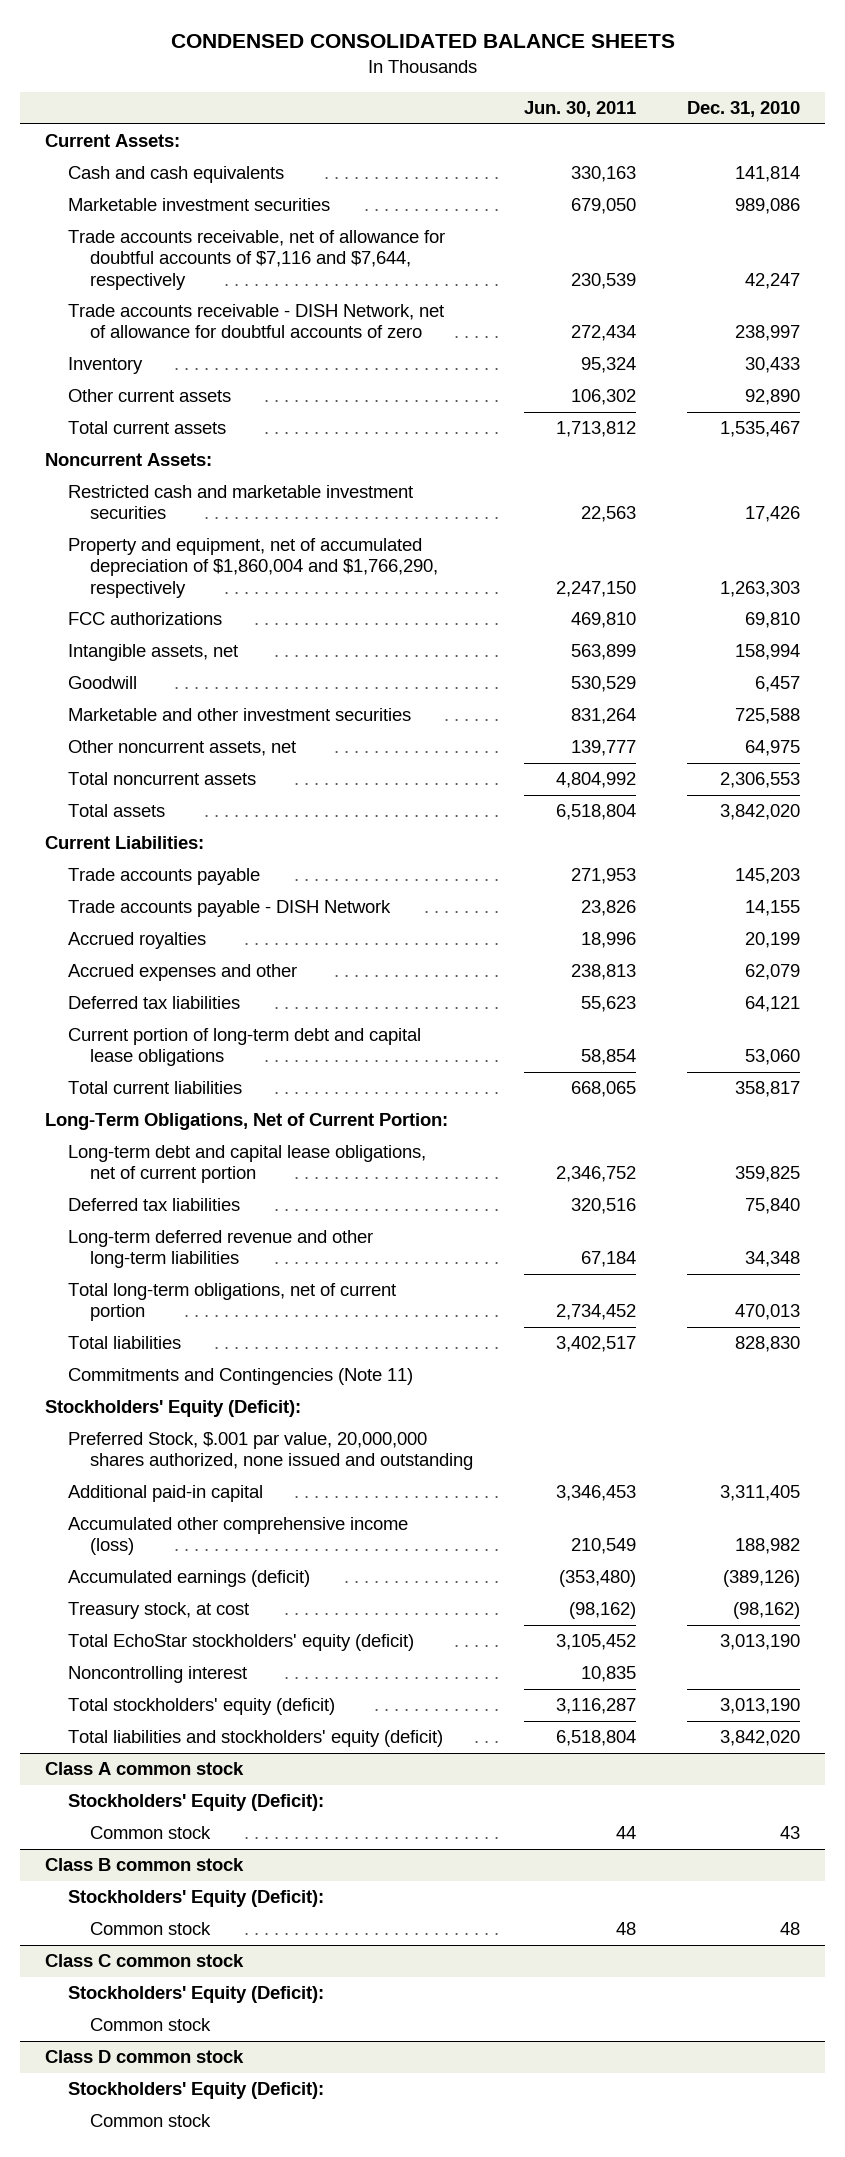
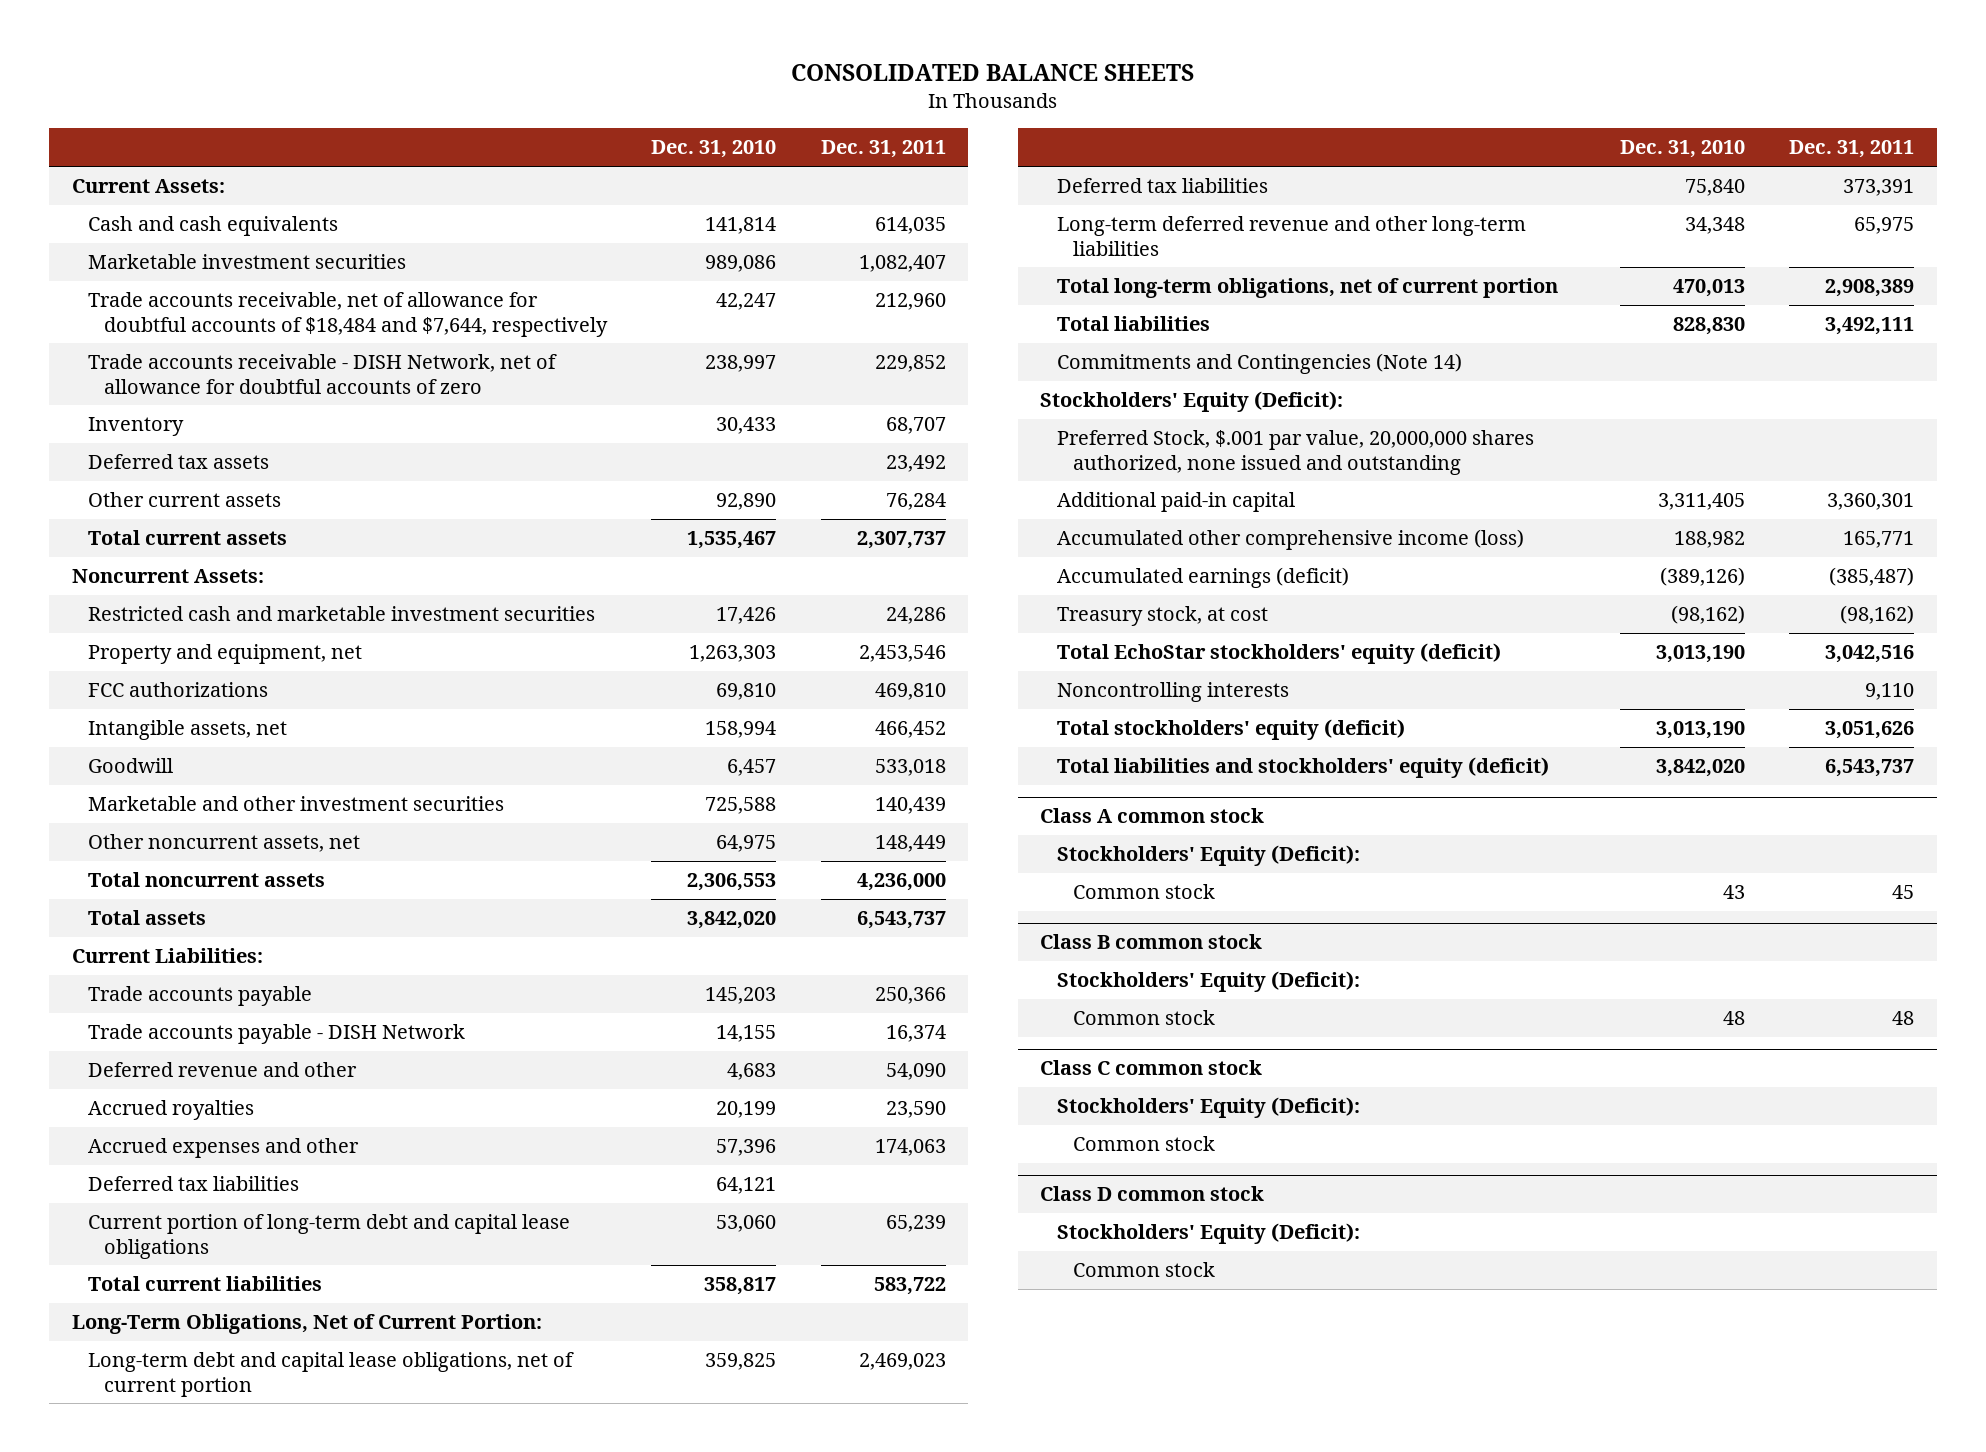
- CONDENSED CONSOLIDATED BALANCE SHEETS
+ CONSOLIDATED BALANCE SHEETS
- | Jun. 30, 2011 | Dec. 31, 2010
+ | Dec. 31, 2010 | Dec. 31, 2011
- Trade accounts receivable, net of allowance for doubtful accounts of $7,116 and $7,644, respectively | 230,539 | 42,247
+ Trade accounts receivable, net of allowance for doubtful accounts of $18,484 and $7,644, respectively | 42,247 | 212,960
+ Deferred tax assets | | 23,492
- Property and equipment, net of accumulated depreciation of $1,860,004 and $1,766,290, respectively | 2,247,150 | 1,263,303
+ Property and equipment, net | 1,263,303 | 2,453,546
+ Deferred revenue and other | 4,683 | 54,090
- Accrued expenses and other | 238,813 | 62,079
+ Accrued expenses and other | 57,396 | 174,063
- Commitments and Contingencies (Note 11)
+ Commitments and Contingencies (Note 14)
- Noncontrolling interest | 10,835 |
+ Noncontrolling interests | | 9,110

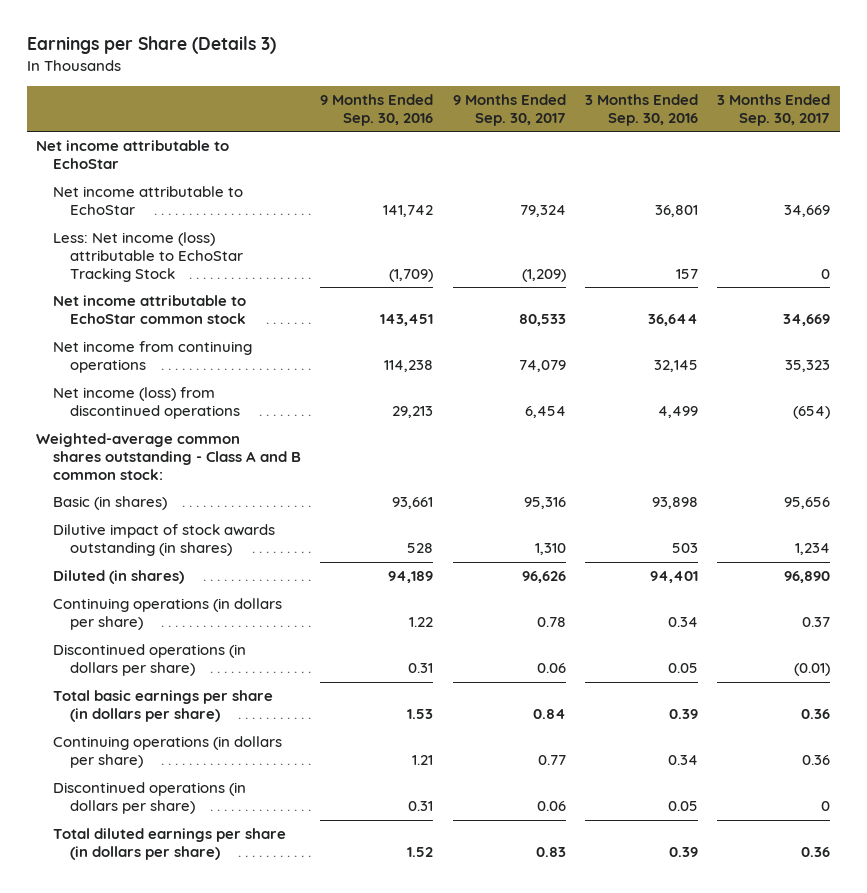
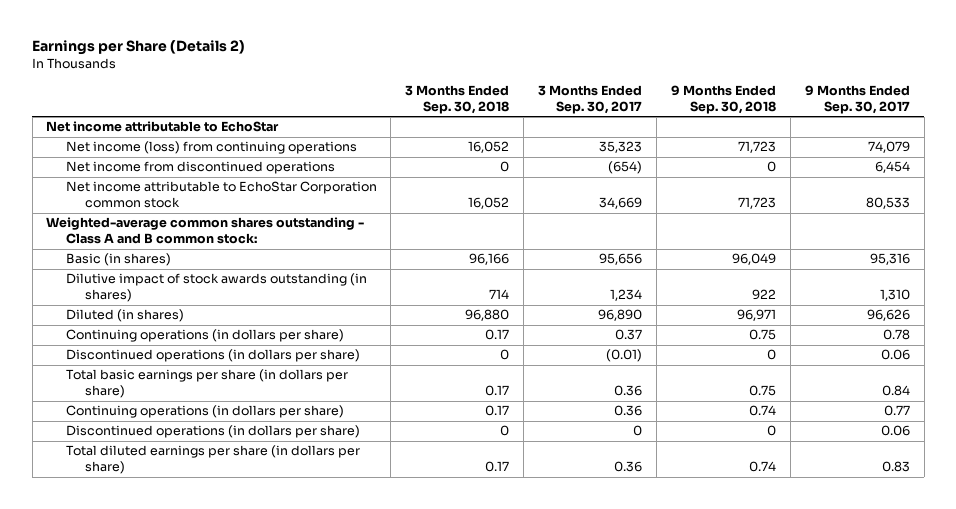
- Earnings per Share (Details 3)
+ Earnings per Share (Details 2)
- | 9 Months Ended Sep. 30, 2016 | 9 Months Ended Sep. 30, 2017 | 3 Months Ended Sep. 30, 2016 | 3 Months Ended Sep. 30, 2017
+ | 3 Months Ended Sep. 30, 2018 | 3 Months Ended Sep. 30, 2017 | 9 Months Ended Sep. 30, 2018 | 9 Months Ended Sep. 30, 2017
- Net income attributable to EchoStar | 141,742 | 79,324 | 36,801 | 34,669
- Less: Net income (loss) attributable to EchoStar Tracking Stock | (1,709) | (1,209) | 157 | 0
- Net income attributable to EchoStar common stock | 143,451 | 80,533 | 36,644 | 34,669
- Net income from continuing operations | 114,238 | 74,079 | 32,145 | 35,323
- Net income (loss) from discontinued operations | 29,213 | 6,454 | 4,499 | (654)
+ Net income (loss) from continuing operations | 16,052 | 35,323 | 71,723 | 74,079
+ Net income from discontinued operations | 0 | (654) | 0 | 6,454
+ Net income attributable to EchoStar Corporation common stock | 16,052 | 34,669 | 71,723 | 80,533

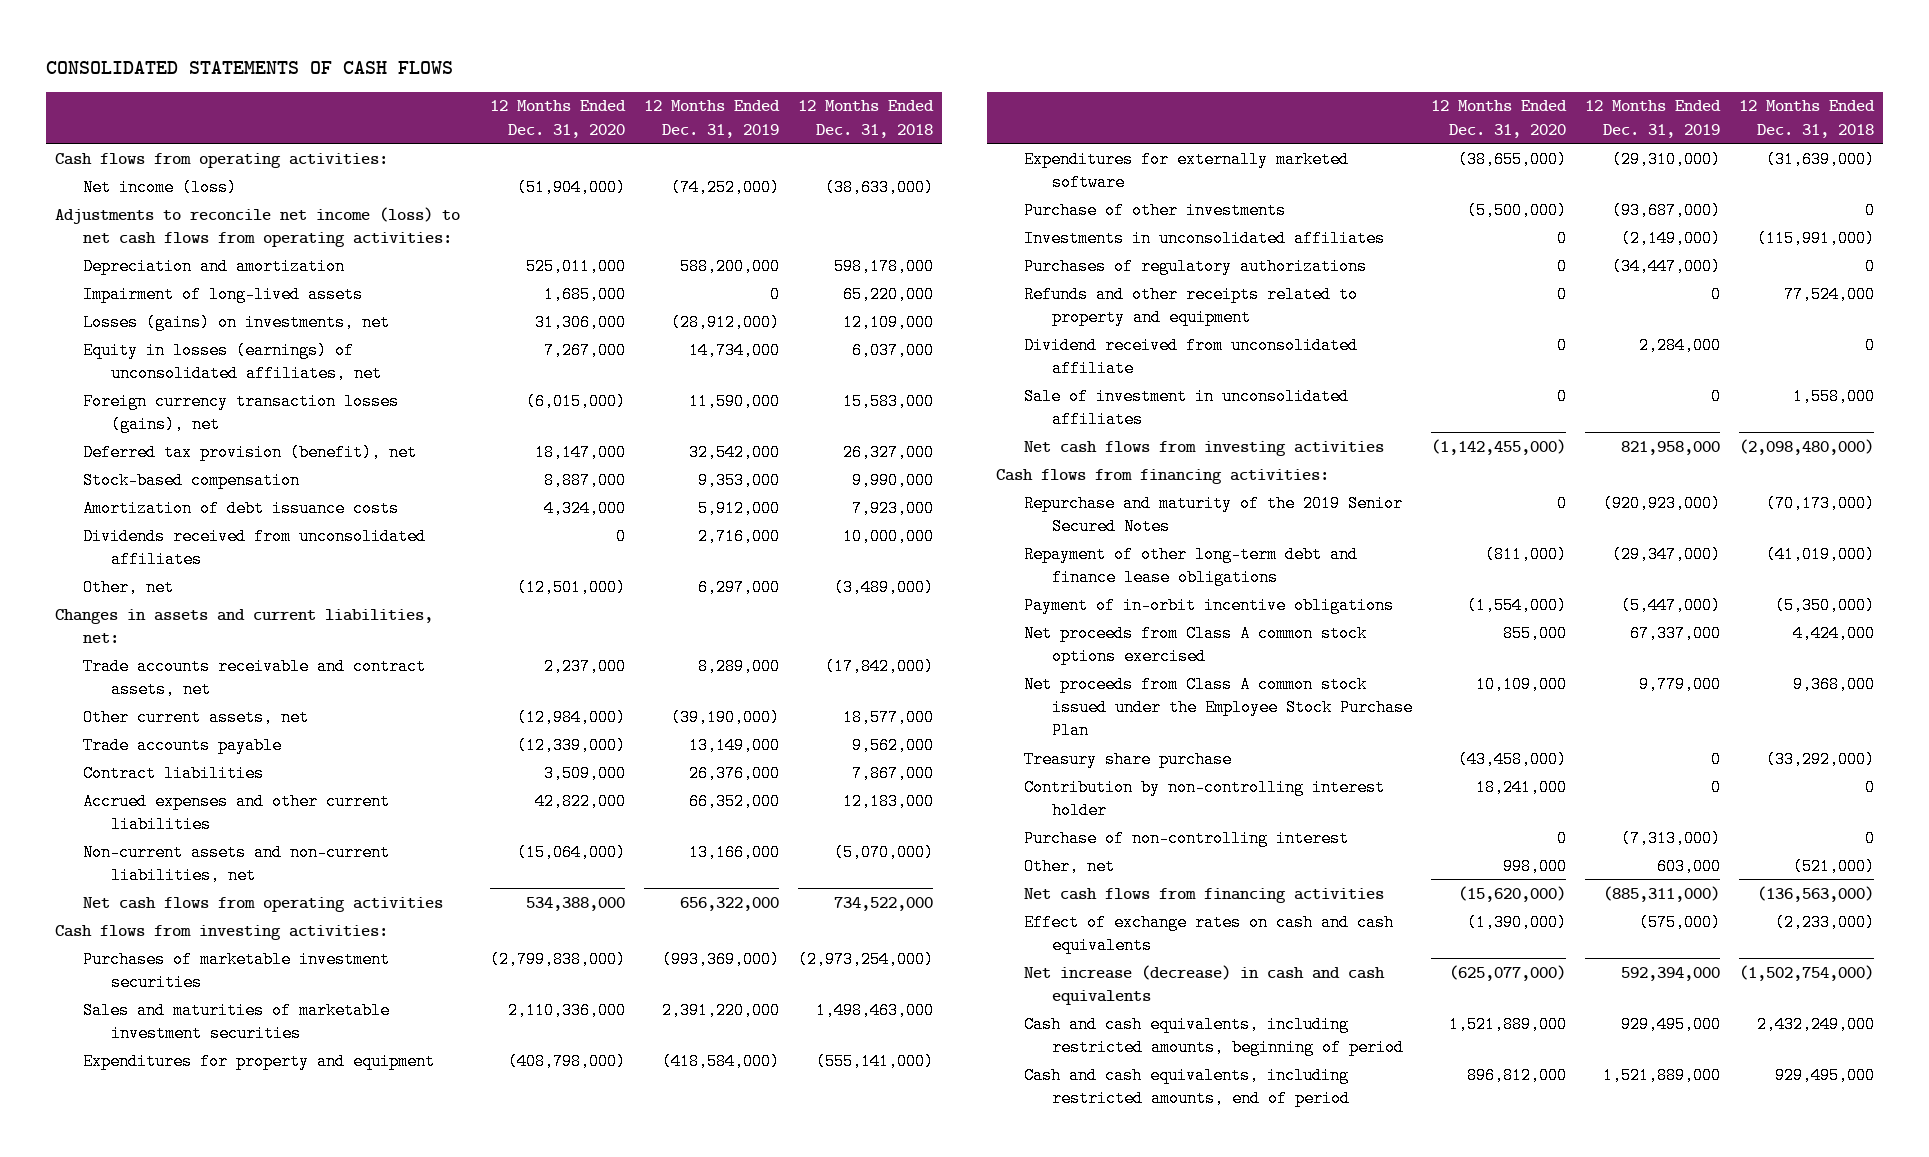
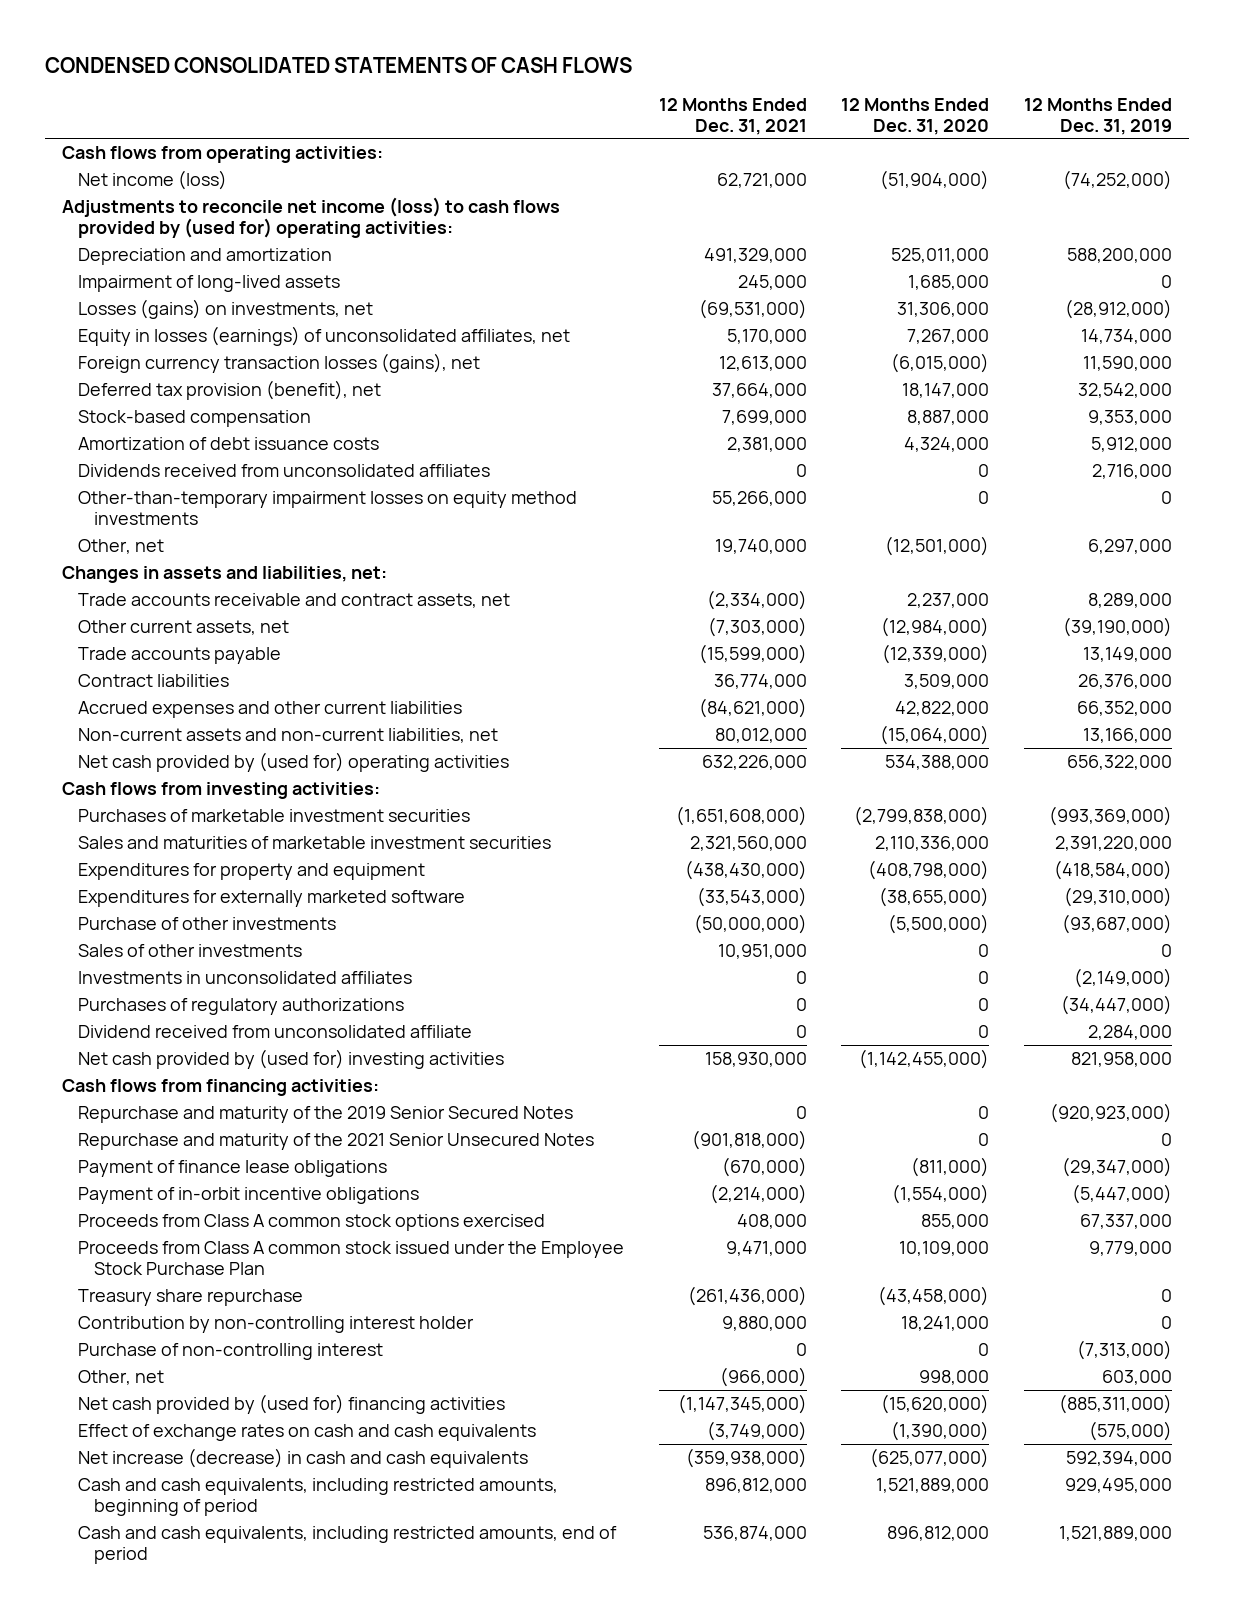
- CONSOLIDATED STATEMENTS OF CASH FLOWS
+ CONDENSED CONSOLIDATED STATEMENTS OF CASH FLOWS
- | 12 Months Ended Dec. 31, 2020 | 12 Months Ended Dec. 31, 2019 | 12 Months Ended Dec. 31, 2018
+ | 12 Months Ended Dec. 31, 2021 | 12 Months Ended Dec. 31, 2020 | 12 Months Ended Dec. 31, 2019
- Adjustments to reconcile net income (loss) to net cash flows from operating activities:
+ Adjustments to reconcile net income (loss) to cash flows provided by (used for) operating activities:
+ Other-than-temporary impairment losses on equity method investments | 55,266,000 | 0 | 0
- Changes in assets and current liabilities, net:
+ Changes in assets and liabilities, net:
- Net cash flows from operating activities | 534,388,000 | 656,322,000 | 734,522,000
+ Net cash provided by (used for) operating activities | 632,226,000 | 534,388,000 | 656,322,000
+ Sales of other investments | 10,951,000 | 0 | 0
- Refunds and other receipts related to property and equipment | 0 | 0 | 77,524,000
- Sale of investment in unconsolidated affiliates | 0 | 0 | 1,558,000
- Net cash flows from investing activities | (1,142,455,000) | 821,958,000 | (2,098,480,000)
+ Net cash provided by (used for) investing activities | 158,930,000 | (1,142,455,000) | 821,958,000
- Repayment of other long-term debt and finance lease obligations | (811,000) | (29,347,000) | (41,019,000)
+ Repurchase and maturity of the 2021 Senior Unsecured Notes | (901,818,000) | 0 | 0
+ Payment of finance lease obligations | (670,000) | (811,000) | (29,347,000)
- Net proceeds from Class A common stock options exercised | 855,000 | 67,337,000 | 4,424,000
- Net proceeds from Class A common stock issued under the Employee Stock Purchase Plan | 10,109,000 | 9,779,000 | 9,368,000
- Treasury share purchase | (43,458,000) | 0 | (33,292,000)
+ Proceeds from Class A common stock options exercised | 408,000 | 855,000 | 67,337,000
+ Proceeds from Class A common stock issued under the Employee Stock Purchase Plan | 9,471,000 | 10,109,000 | 9,779,000
+ Treasury share repurchase | (261,436,000) | (43,458,000) | 0
- Net cash flows from financing activities | (15,620,000) | (885,311,000) | (136,563,000)
+ Net cash provided by (used for) financing activities | (1,147,345,000) | (15,620,000) | (885,311,000)

